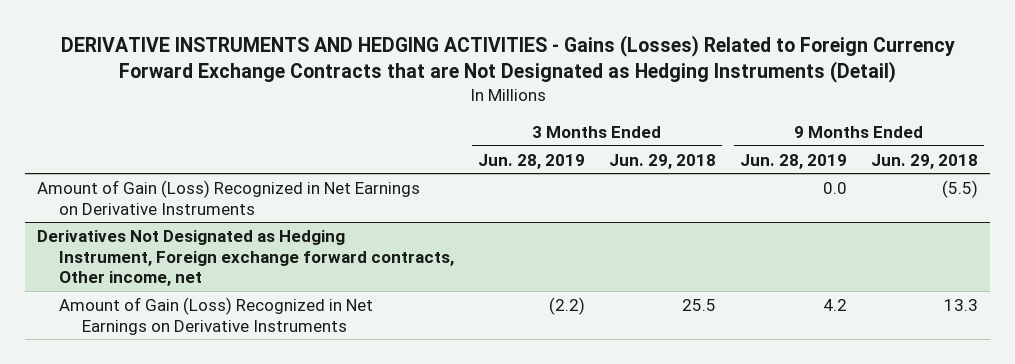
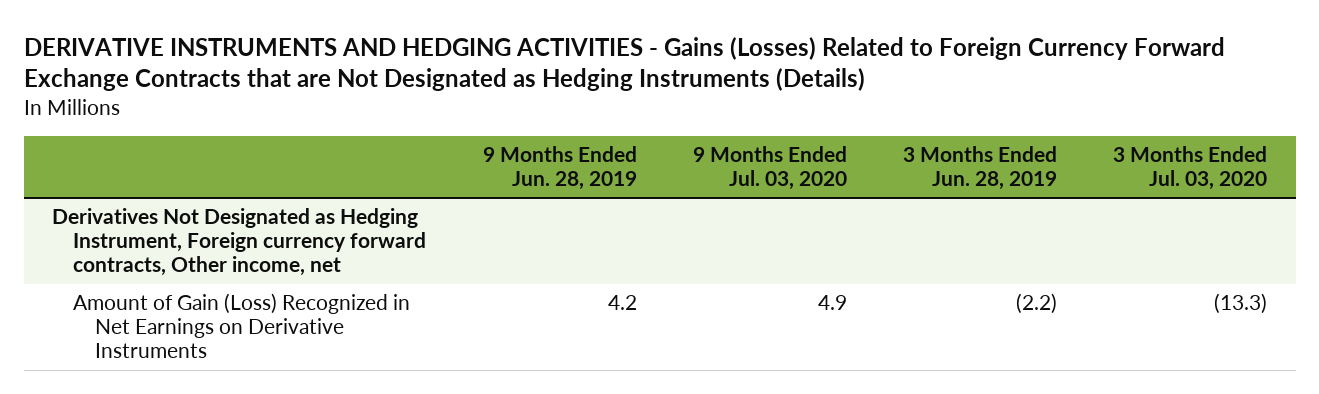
- DERIVATIVE INSTRUMENTS AND HEDGING ACTIVITIES - Gains (Losses) Related to Foreign Currency Forward Exchange Contracts that are Not Designated as Hedging Instruments (Detail)
+ DERIVATIVE INSTRUMENTS AND HEDGING ACTIVITIES - Gains (Losses) Related to Foreign Currency Forward Exchange Contracts that are Not Designated as Hedging Instruments (Details)
- | 3 Months Ended Jun. 28, 2019 | 3 Months Ended Jun. 29, 2018 | 9 Months Ended Jun. 28, 2019 | 9 Months Ended Jun. 29, 2018
+ | 9 Months Ended Jun. 28, 2019 | 9 Months Ended Jul. 03, 2020 | 3 Months Ended Jun. 28, 2019 | 3 Months Ended Jul. 03, 2020
- Amount of Gain (Loss) Recognized in Net Earnings on Derivative Instruments | | | 0.0 | (5.5)
- Derivatives Not Designated as Hedging Instrument, Foreign exchange forward contracts, Other income, net
+ Derivatives Not Designated as Hedging Instrument, Foreign currency forward contracts, Other income, net

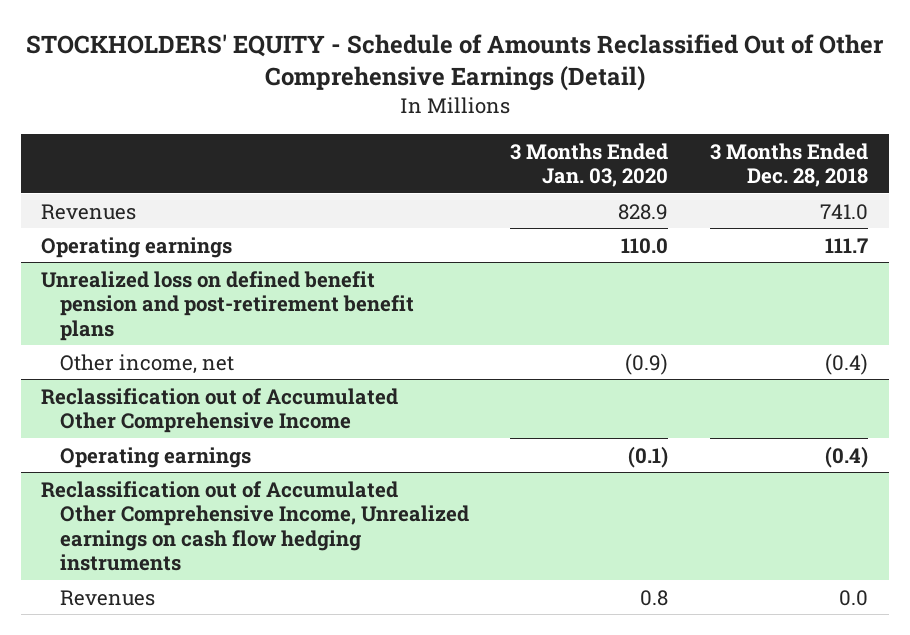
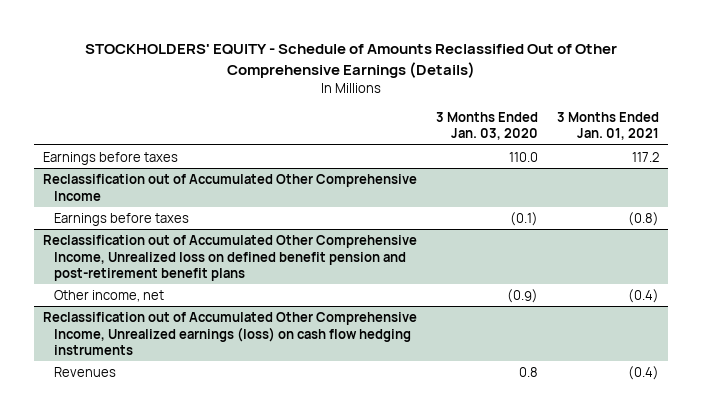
- STOCKHOLDERS' EQUITY - Schedule of Amounts Reclassified Out of Other Comprehensive Earnings (Detail)
+ STOCKHOLDERS' EQUITY - Schedule of Amounts Reclassified Out of Other Comprehensive Earnings (Details)
- | 3 Months Ended Jan. 03, 2020 | 3 Months Ended Dec. 28, 2018
+ | 3 Months Ended Jan. 03, 2020 | 3 Months Ended Jan. 01, 2021
- Revenues | 828.9 | 741.0
- Operating earnings | 110.0 | 111.7
- Unrealized loss on defined benefit pension and post-retirement benefit plans
- Other income, net | (0.9) | (0.4)
+ Earnings before taxes | 110.0 | 117.2
@ Reclassification out of Accumulated Other Comprehensive Income
- Operating earnings | (0.1) | (0.4)
- Reclassification out of Accumulated Other Comprehensive Income, Unrealized earnings on cash flow hedging instruments
@ Reclassification out of Accumulated Other Comprehensive Income
+ Earnings before taxes | (0.1) | (0.8)
+ Reclassification out of Accumulated Other Comprehensive Income, Unrealized loss on defined benefit pension and post-retirement benefit plans
+ Other income, net | (0.9) | (0.4)
+ Reclassification out of Accumulated Other Comprehensive Income, Unrealized earnings (loss) on cash flow hedging instruments

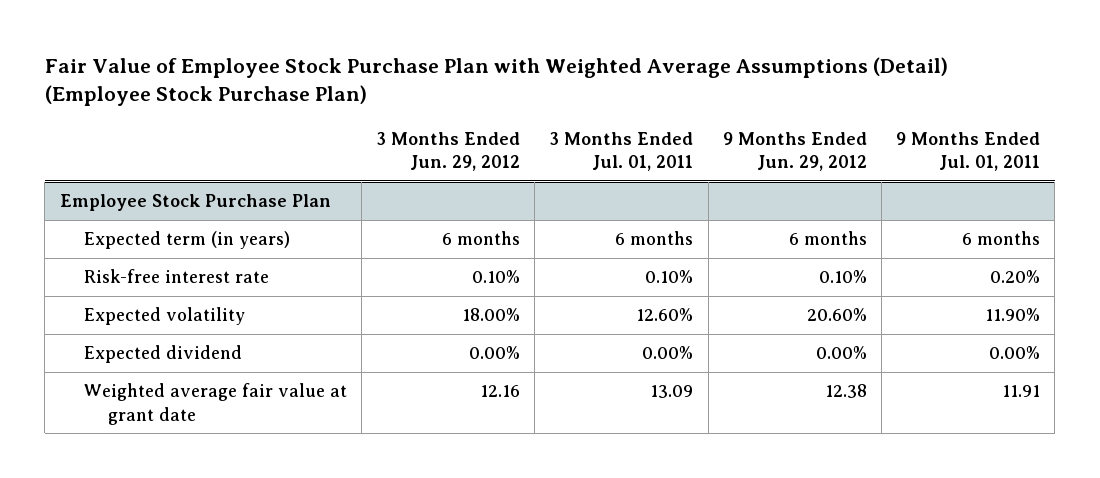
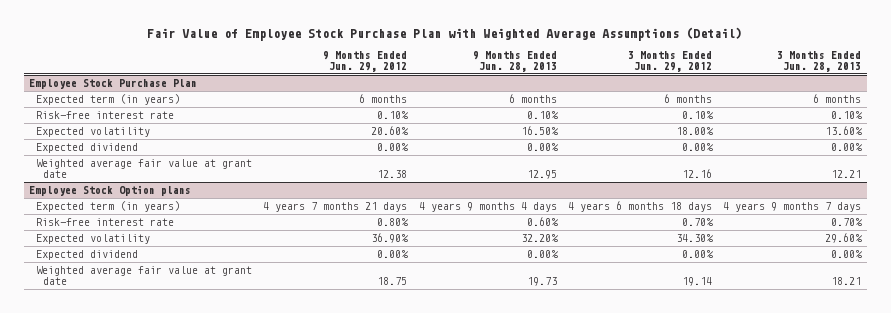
- Fair Value of Employee Stock Purchase Plan with Weighted Average Assumptions (Detail) (Employee Stock Purchase Plan)
+ Fair Value of Employee Stock Purchase Plan with Weighted Average Assumptions (Detail)
- | 3 Months Ended Jun. 29, 2012 | 3 Months Ended Jul. 01, 2011 | 9 Months Ended Jun. 29, 2012 | 9 Months Ended Jul. 01, 2011
+ | 9 Months Ended Jun. 29, 2012 | 9 Months Ended Jun. 28, 2013 | 3 Months Ended Jun. 29, 2012 | 3 Months Ended Jun. 28, 2013
+ Employee Stock Option plans
+ Expected term (in years) | 4 years 7 months 21 days | 4 years 9 months 4 days | 4 years 6 months 18 days | 4 years 9 months 7 days
+ Risk-free interest rate | 0.80% | 0.60% | 0.70% | 0.70%
+ Expected volatility | 36.90% | 32.20% | 34.30% | 29.60%
+ Expected dividend | 0.00% | 0.00% | 0.00% | 0.00%
+ Weighted average fair value at grant date | 18.75 | 19.73 | 19.14 | 18.21

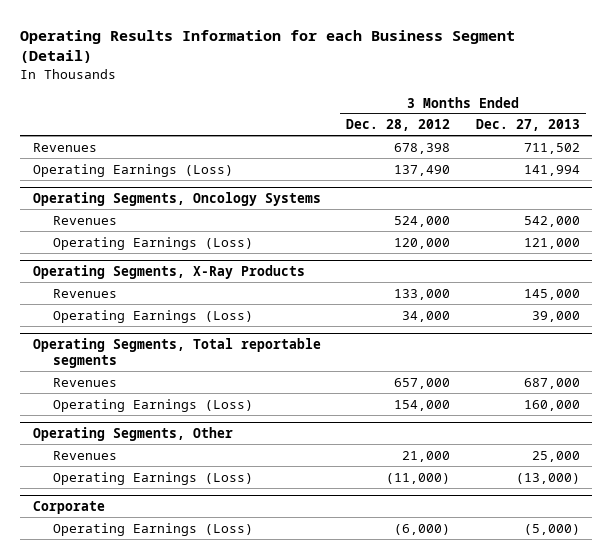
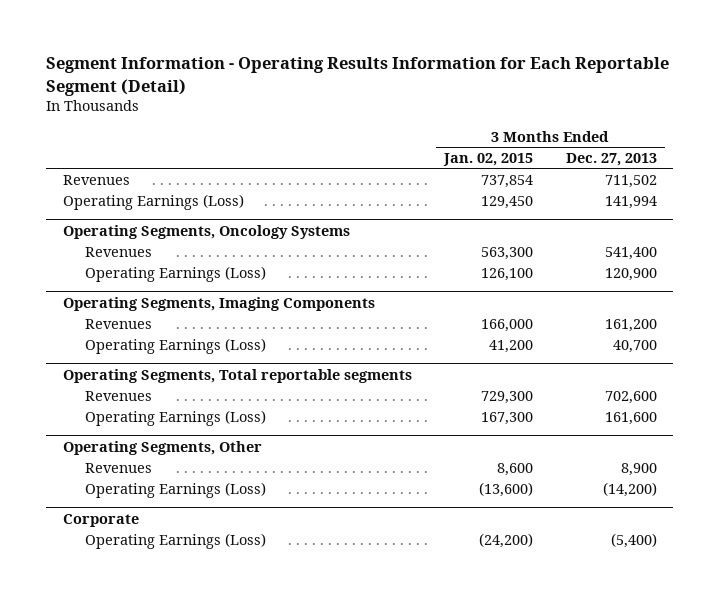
- Operating Results Information for each Business Segment (Detail)
+ Segment Information - Operating Results Information for Each Reportable Segment (Detail)
- | 3 Months Ended Dec. 28, 2012 | 3 Months Ended Dec. 27, 2013
+ | 3 Months Ended Jan. 02, 2015 | 3 Months Ended Dec. 27, 2013
@ Operating Segments, Oncology Systems
- Revenues | 524,000 | 542,000
- Operating Earnings (Loss) | 120,000 | 121,000
- Operating Segments, X-Ray Products
- Revenues | 133,000 | 145,000
- Operating Earnings (Loss) | 34,000 | 39,000
@ Operating Segments, Oncology Systems
+ Revenues | 563,300 | 541,400
+ Operating Earnings (Loss) | 126,100 | 120,900
+ Operating Segments, Imaging Components
+ Revenues | 166,000 | 161,200
+ Operating Earnings (Loss) | 41,200 | 40,700
@ Operating Segments, Total reportable segments
- Revenues | 657,000 | 687,000
- Operating Earnings (Loss) | 154,000 | 160,000
+ Revenues | 729,300 | 702,600
+ Operating Earnings (Loss) | 167,300 | 161,600
@ Operating Segments, Other
- Revenues | 21,000 | 25,000
- Operating Earnings (Loss) | (11,000) | (13,000)
+ Revenues | 8,600 | 8,900
+ Operating Earnings (Loss) | (13,600) | (14,200)
@ Corporate
- Operating Earnings (Loss) | (6,000) | (5,000)
+ Operating Earnings (Loss) | (24,200) | (5,400)

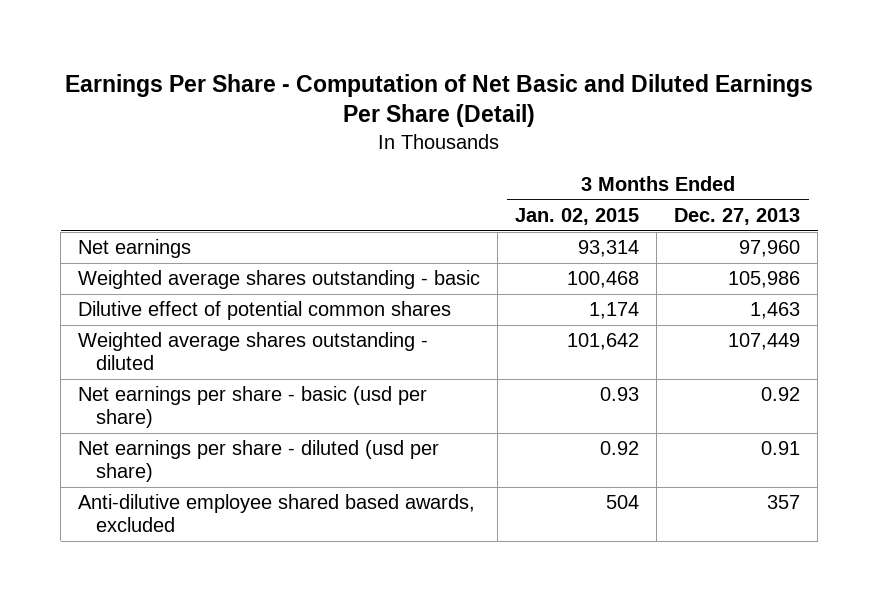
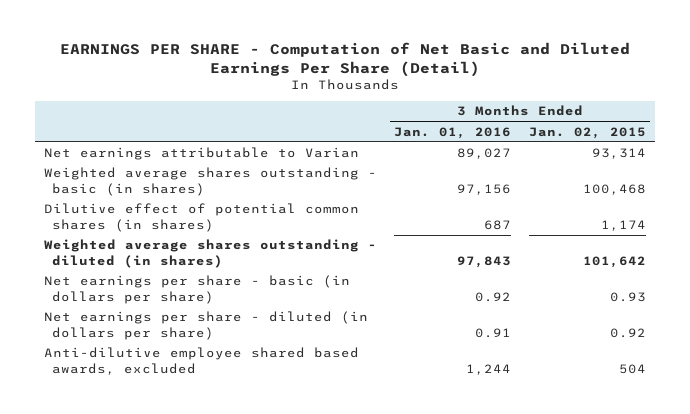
- Earnings Per Share - Computation of Net Basic and Diluted Earnings Per Share (Detail)
+ EARNINGS PER SHARE - Computation of Net Basic and Diluted Earnings Per Share (Detail)
- | 3 Months Ended Jan. 02, 2015 | 3 Months Ended Dec. 27, 2013
+ | 3 Months Ended Jan. 01, 2016 | 3 Months Ended Jan. 02, 2015
- Net earnings | 93,314 | 97,960
- Weighted average shares outstanding - basic | 100,468 | 105,986
- Dilutive effect of potential common shares | 1,174 | 1,463
- Weighted average shares outstanding - diluted | 101,642 | 107,449
- Net earnings per share - basic (usd per share) | 0.93 | 0.92
- Net earnings per share - diluted (usd per share) | 0.92 | 0.91
+ Net earnings attributable to Varian | 89,027 | 93,314
+ Weighted average shares outstanding - basic (in shares) | 97,156 | 100,468
+ Dilutive effect of potential common shares (in shares) | 687 | 1,174
+ Weighted average shares outstanding - diluted (in shares) | 97,843 | 101,642
+ Net earnings per share - basic (in dollars per share) | 0.92 | 0.93
+ Net earnings per share - diluted (in dollars per share) | 0.91 | 0.92

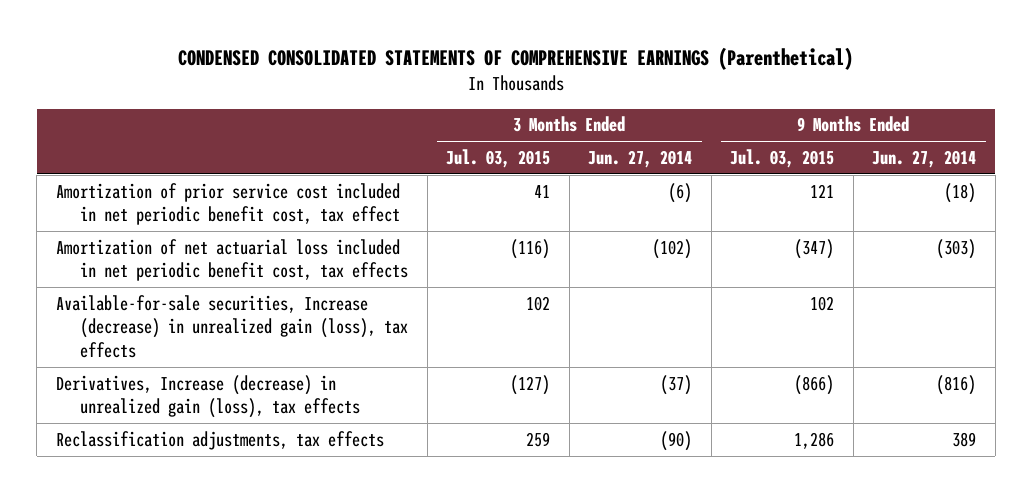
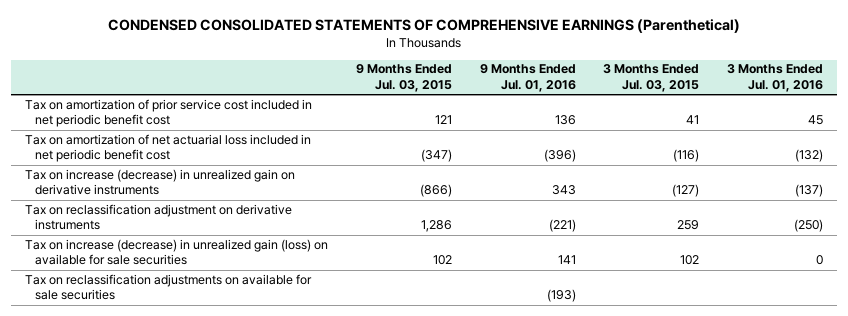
- | 3 Months Ended Jul. 03, 2015 | 3 Months Ended Jun. 27, 2014 | 9 Months Ended Jul. 03, 2015 | 9 Months Ended Jun. 27, 2014
+ | 9 Months Ended Jul. 03, 2015 | 9 Months Ended Jul. 01, 2016 | 3 Months Ended Jul. 03, 2015 | 3 Months Ended Jul. 01, 2016
- Amortization of prior service cost included in net periodic benefit cost, tax effect | 41 | (6) | 121 | (18)
- Amortization of net actuarial loss included in net periodic benefit cost, tax effects | (116) | (102) | (347) | (303)
- Available-for-sale securities, Increase (decrease) in unrealized gain (loss), tax effects | 102 | | 102 |
- Derivatives, Increase (decrease) in unrealized gain (loss), tax effects | (127) | (37) | (866) | (816)
- Reclassification adjustments, tax effects | 259 | (90) | 1,286 | 389
+ Tax on amortization of prior service cost included in net periodic benefit cost | 121 | 136 | 41 | 45
+ Tax on amortization of net actuarial loss included in net periodic benefit cost | (347) | (396) | (116) | (132)
+ Tax on increase (decrease) in unrealized gain on derivative instruments | (866) | 343 | (127) | (137)
+ Tax on reclassification adjustment on derivative instruments | 1,286 | (221) | 259 | (250)
+ Tax on increase (decrease) in unrealized gain (loss) on available for sale securities | 102 | 141 | 102 | 0
+ Tax on reclassification adjustments on available for sale securities | | (193) | |

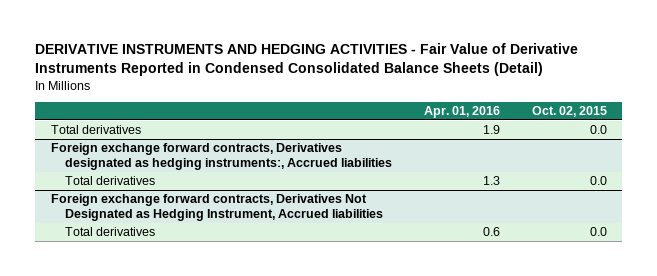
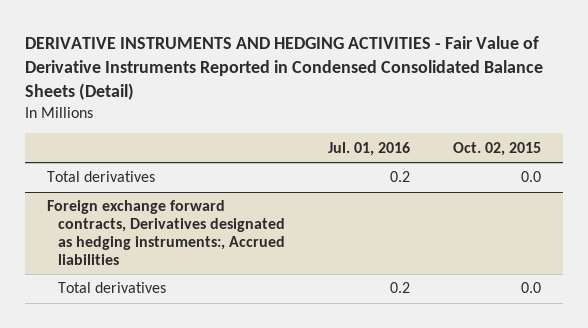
- | Apr. 01, 2016 | Oct. 02, 2015
+ | Jul. 01, 2016 | Oct. 02, 2015
- Foreign exchange forward contracts, Derivatives Not Designated as Hedging Instrument, Accrued liabilities
- Total derivatives | 0.6 | 0.0

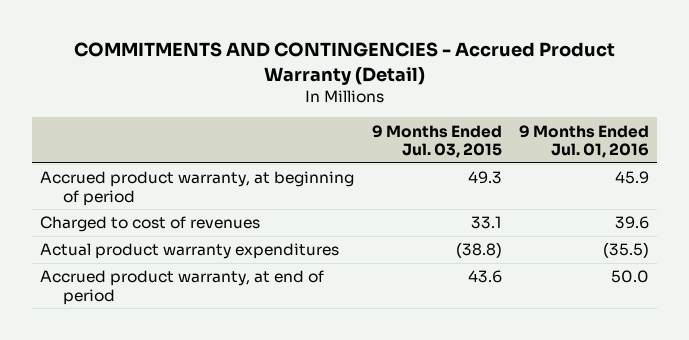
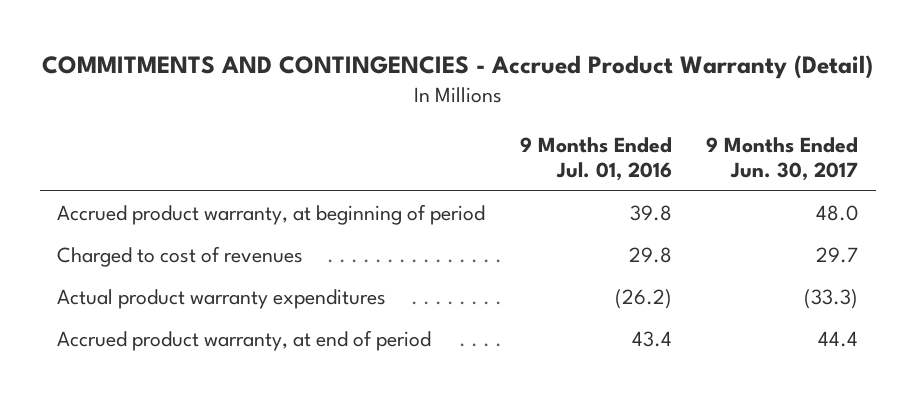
- | 9 Months Ended Jul. 03, 2015 | 9 Months Ended Jul. 01, 2016
+ | 9 Months Ended Jul. 01, 2016 | 9 Months Ended Jun. 30, 2017
- Accrued product warranty, at beginning of period | 49.3 | 45.9
- Charged to cost of revenues | 33.1 | 39.6
- Actual product warranty expenditures | (38.8) | (35.5)
- Accrued product warranty, at end of period | 43.6 | 50.0
+ Accrued product warranty, at beginning of period | 39.8 | 48.0
+ Charged to cost of revenues | 29.8 | 29.7
+ Actual product warranty expenditures | (26.2) | (33.3)
+ Accrued product warranty, at end of period | 43.4 | 44.4

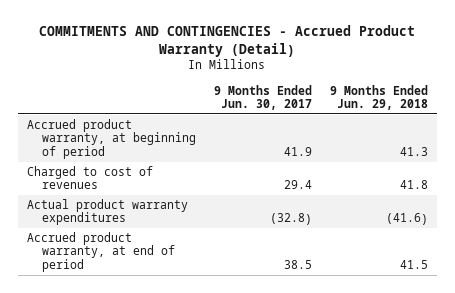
- | 9 Months Ended Jul. 01, 2016 | 9 Months Ended Jun. 30, 2017
+ | 9 Months Ended Jun. 30, 2017 | 9 Months Ended Jun. 29, 2018
- Accrued product warranty, at beginning of period | 39.8 | 48.0
- Charged to cost of revenues | 29.8 | 29.7
- Actual product warranty expenditures | (26.2) | (33.3)
- Accrued product warranty, at end of period | 43.4 | 44.4
+ Accrued product warranty, at beginning of period | 41.9 | 41.3
+ Charged to cost of revenues | 29.4 | 41.8
+ Actual product warranty expenditures | (32.8) | (41.6)
+ Accrued product warranty, at end of period | 38.5 | 41.5

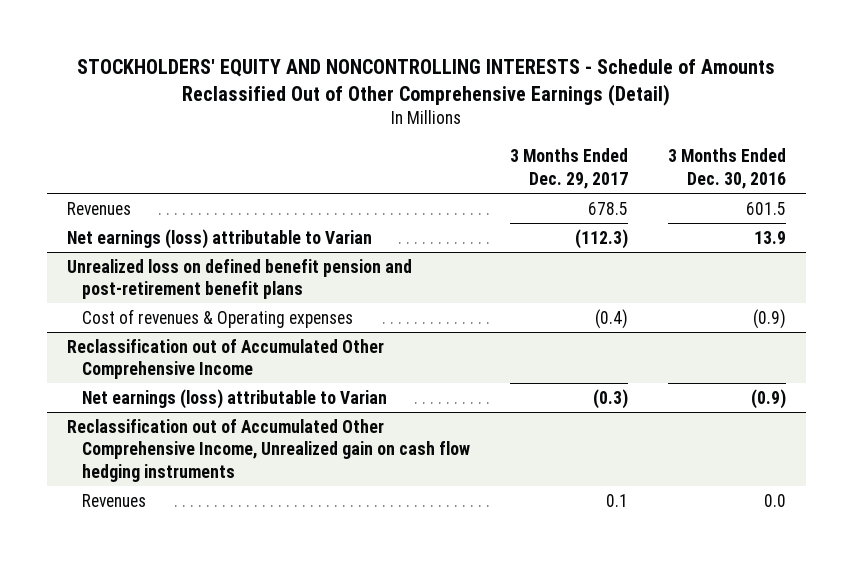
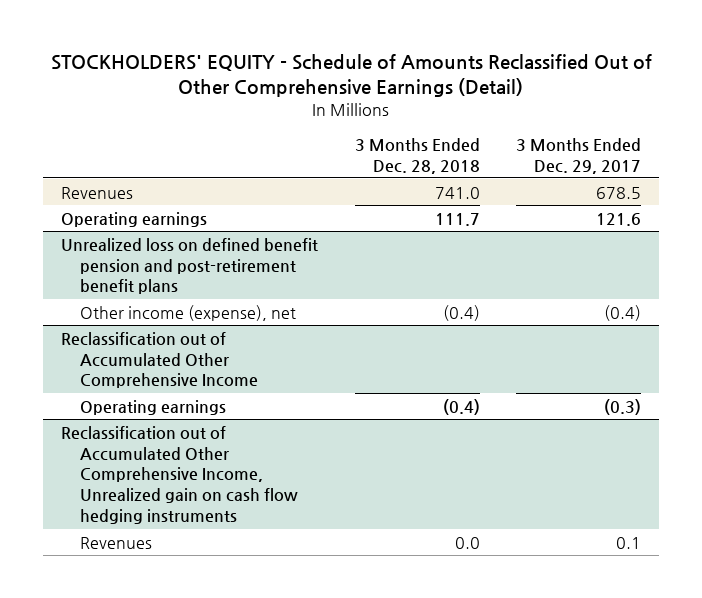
- STOCKHOLDERS' EQUITY AND NONCONTROLLING INTERESTS - Schedule of Amounts Reclassified Out of Other Comprehensive Earnings (Detail)
+ STOCKHOLDERS' EQUITY - Schedule of Amounts Reclassified Out of Other Comprehensive Earnings (Detail)
- | 3 Months Ended Dec. 29, 2017 | 3 Months Ended Dec. 30, 2016
+ | 3 Months Ended Dec. 28, 2018 | 3 Months Ended Dec. 29, 2017
- Net earnings (loss) attributable to Varian | (112.3) | 13.9
+ Operating earnings | 111.7 | 121.6
@ Unrealized loss on defined benefit pension and post-retirement benefit plans
- Cost of revenues & Operating expenses | (0.4) | (0.9)
+ Other income (expense), net | (0.4) | (0.4)
@ Reclassification out of Accumulated Other Comprehensive Income
- Net earnings (loss) attributable to Varian | (0.3) | (0.9)
+ Operating earnings | (0.4) | (0.3)

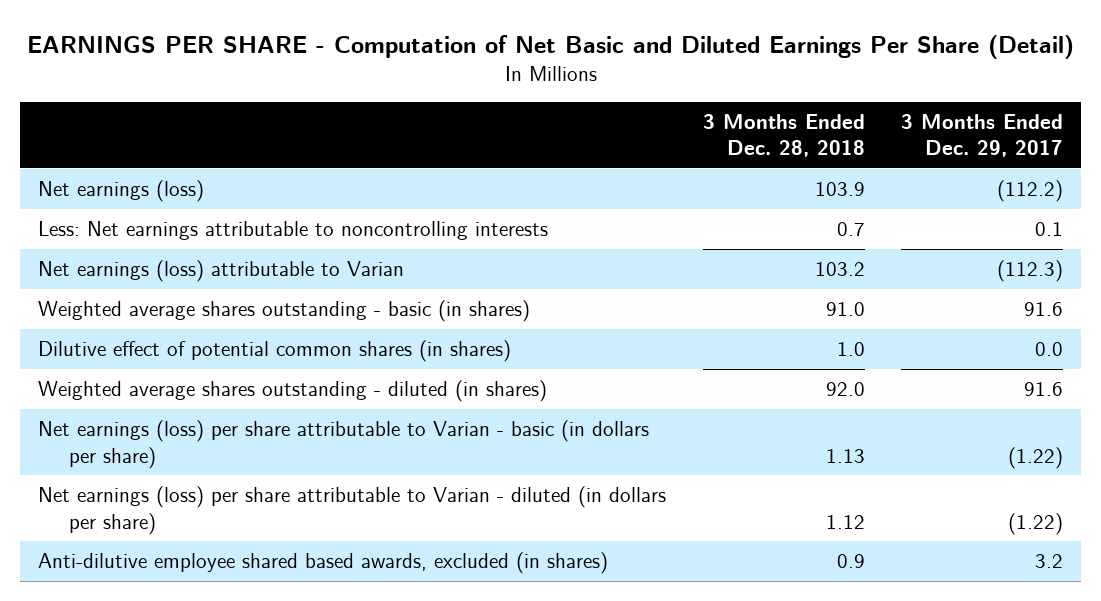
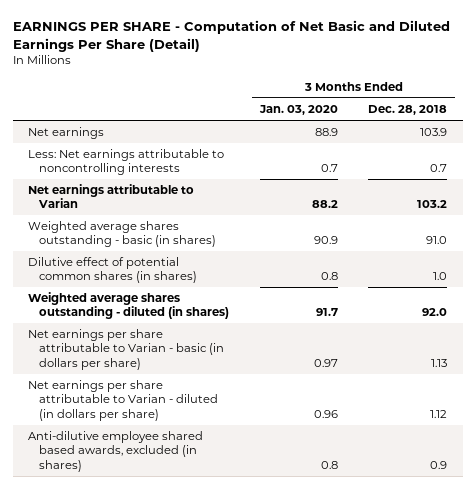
- | 3 Months Ended Dec. 28, 2018 | 3 Months Ended Dec. 29, 2017
+ | 3 Months Ended Jan. 03, 2020 | 3 Months Ended Dec. 28, 2018
- Net earnings (loss) | 103.9 | (112.2)
+ Net earnings | 88.9 | 103.9
- Net earnings (loss) attributable to Varian | 103.2 | (112.3)
+ Net earnings attributable to Varian | 88.2 | 103.2
- Net earnings (loss) per share attributable to Varian - basic (in dollars per share) | 1.13 | (1.22)
- Net earnings (loss) per share attributable to Varian - diluted (in dollars per share) | 1.12 | (1.22)
+ Net earnings per share attributable to Varian - basic (in dollars per share) | 0.97 | 1.13
+ Net earnings per share attributable to Varian - diluted (in dollars per share) | 0.96 | 1.12

